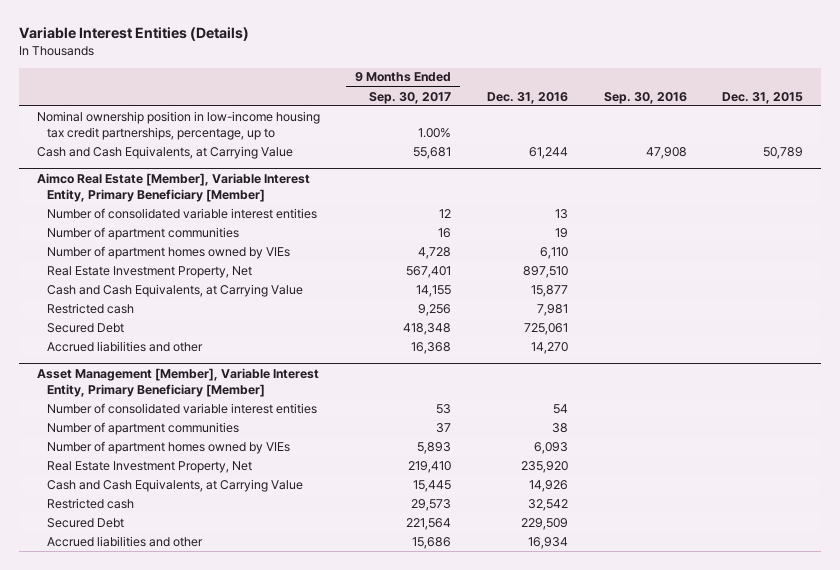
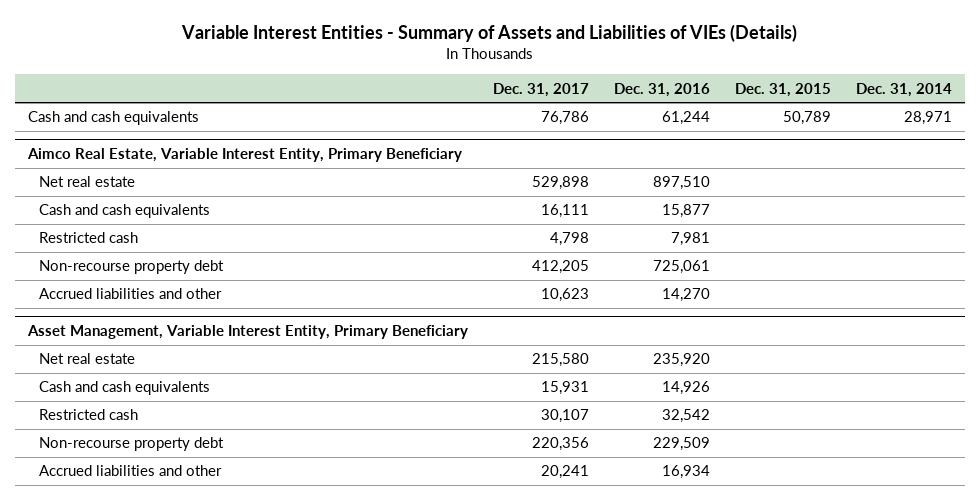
- Variable Interest Entities (Details)
+ Variable Interest Entities - Summary of Assets and Liabilities of VIEs (Details)
- | 9 Months Ended Sep. 30, 2017 | Dec. 31, 2016 | Sep. 30, 2016 | Dec. 31, 2015
+ | Dec. 31, 2017 | Dec. 31, 2016 | Dec. 31, 2015 | Dec. 31, 2014
- Nominal ownership position in low-income housing tax credit partnerships, percentage, up to | 1.00% | | |
- Cash and Cash Equivalents, at Carrying Value | 55,681 | 61,244 | 47,908 | 50,789
- Aimco Real Estate [Member], Variable Interest Entity, Primary Beneficiary [Member]
- Number of consolidated variable interest entities | 12 | 13 | |
- Number of apartment communities | 16 | 19 | |
- Number of apartment homes owned by VIEs | 4,728 | 6,110 | |
- Real Estate Investment Property, Net | 567,401 | 897,510 | |
- Cash and Cash Equivalents, at Carrying Value | 14,155 | 15,877 | |
+ Cash and cash equivalents | 76,786 | 61,244 | 50,789 | 28,971
+ Aimco Real Estate, Variable Interest Entity, Primary Beneficiary
+ Net real estate | 529,898 | 897,510 | |
+ Cash and cash equivalents | 16,111 | 15,877 | |
- Secured Debt | 418,348 | 725,061 | |
+ Non-recourse property debt | 412,205 | 725,061 | |
- Asset Management [Member], Variable Interest Entity, Primary Beneficiary [Member]
- Number of consolidated variable interest entities | 53 | 54 | |
- Number of apartment communities | 37 | 38 | |
- Number of apartment homes owned by VIEs | 5,893 | 6,093 | |
- Real Estate Investment Property, Net | 219,410 | 235,920 | |
- Cash and Cash Equivalents, at Carrying Value | 15,445 | 14,926 | |
+ Asset Management, Variable Interest Entity, Primary Beneficiary
+ Net real estate | 215,580 | 235,920 | |
+ Cash and cash equivalents | 15,931 | 14,926 | |
- Secured Debt | 221,564 | 229,509 | |
+ Non-recourse property debt | 220,356 | 229,509 | |

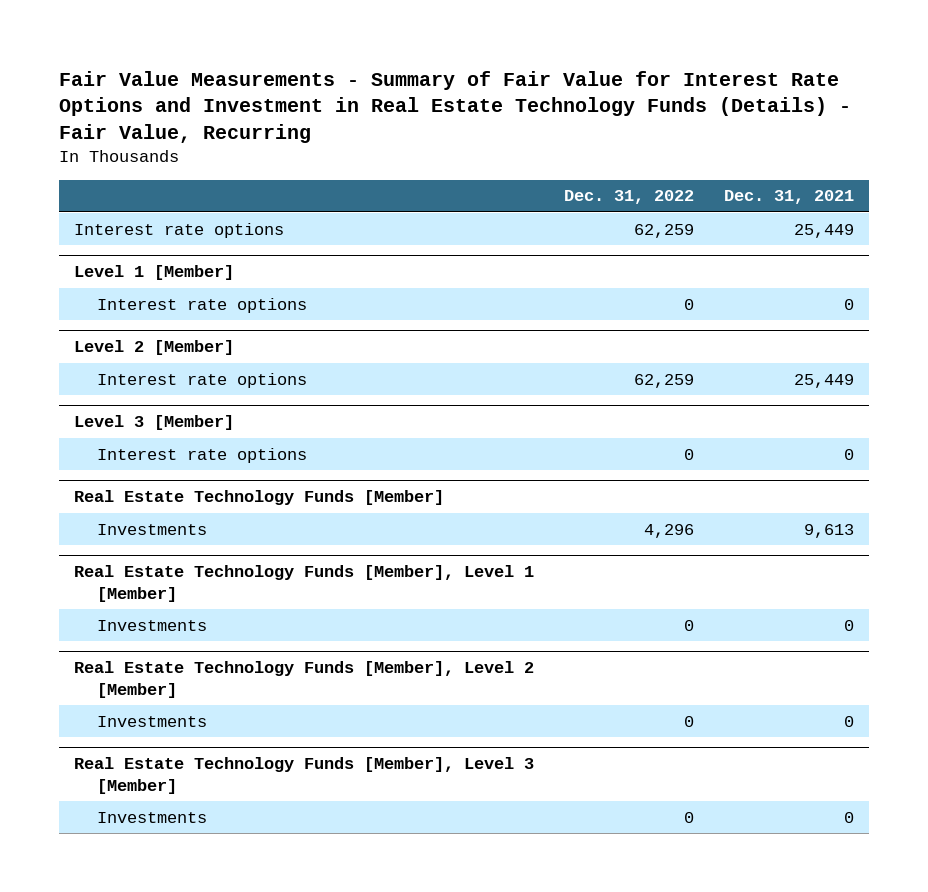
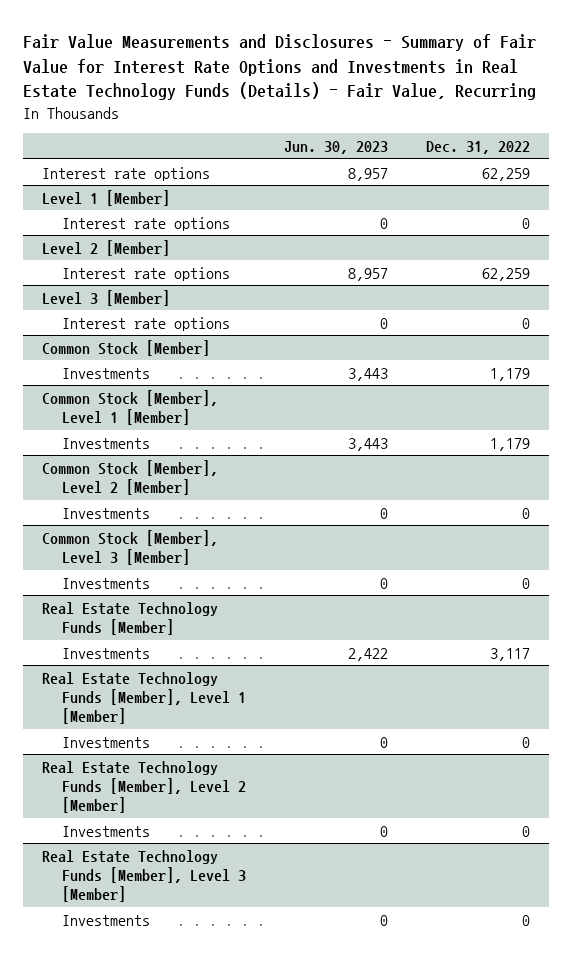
- Fair Value Measurements - Summary of Fair Value for Interest Rate Options and Investment in Real Estate Technology Funds (Details) - Fair Value, Recurring
+ Fair Value Measurements and Disclosures - Summary of Fair Value for Interest Rate Options and Investments in Real Estate Technology Funds (Details) - Fair Value, Recurring
- | Dec. 31, 2022 | Dec. 31, 2021
+ | Jun. 30, 2023 | Dec. 31, 2022
+ Common Stock [Member]
+ Investments | 3,443 | 1,179
+ Common Stock [Member], Level 1 [Member]
+ Investments | 3,443 | 1,179
+ Common Stock [Member], Level 2 [Member]
+ Investments | 0 | 0
+ Common Stock [Member], Level 3 [Member]
+ Investments | 0 | 0
@ Real Estate Technology Funds [Member]
- Investments | 4,296 | 9,613
+ Investments | 2,422 | 3,117

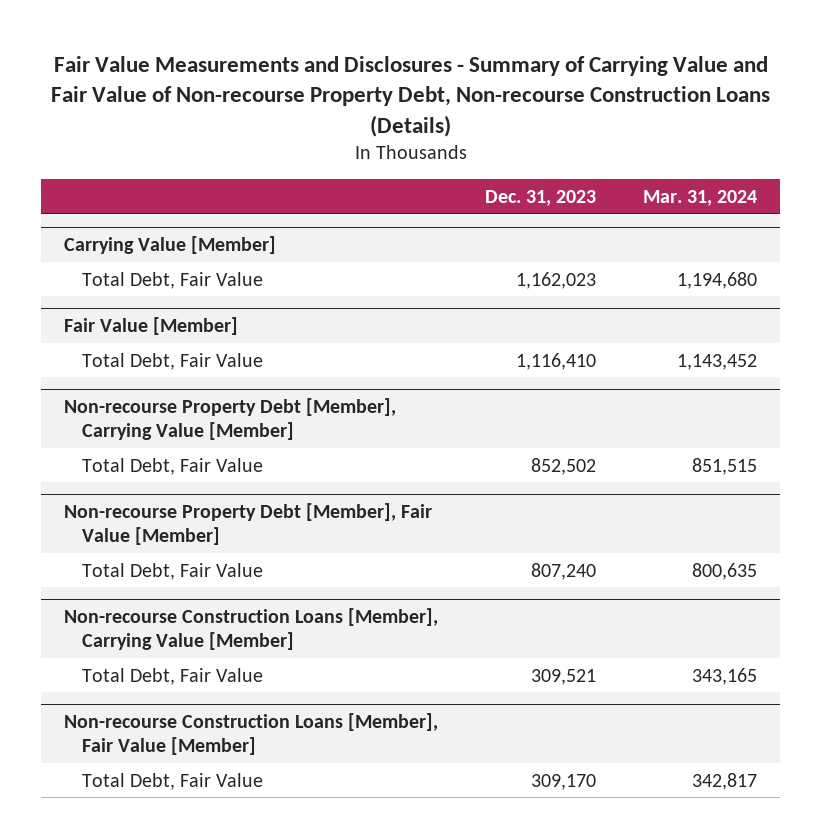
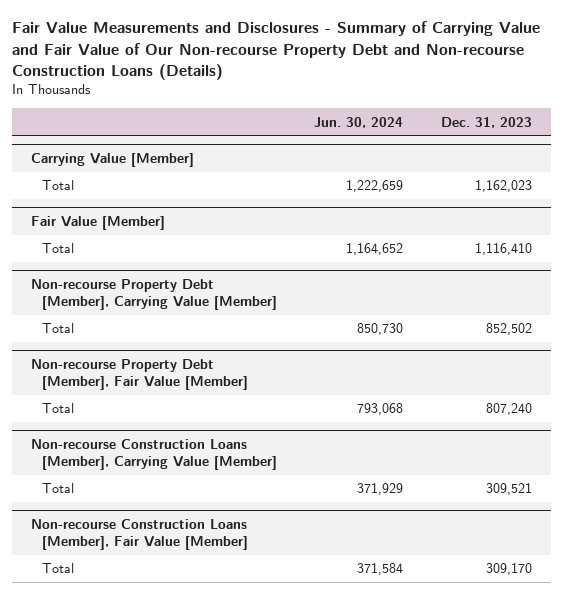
- Fair Value Measurements and Disclosures - Summary of Carrying Value and Fair Value of Non-recourse Property Debt, Non-recourse Construction Loans (Details)
+ Fair Value Measurements and Disclosures - Summary of Carrying Value and Fair Value of Our Non-recourse Property Debt and Non-recourse Construction Loans (Details)
- | Dec. 31, 2023 | Mar. 31, 2024
+ | Jun. 30, 2024 | Dec. 31, 2023
@ Carrying Value [Member]
- Total Debt, Fair Value | 1,162,023 | 1,194,680
+ Total | 1,222,659 | 1,162,023
@ Fair Value [Member]
- Total Debt, Fair Value | 1,116,410 | 1,143,452
+ Total | 1,164,652 | 1,116,410
@ Non-recourse Property Debt [Member], Carrying Value [Member]
- Total Debt, Fair Value | 852,502 | 851,515
+ Total | 850,730 | 852,502
@ Non-recourse Property Debt [Member], Fair Value [Member]
- Total Debt, Fair Value | 807,240 | 800,635
+ Total | 793,068 | 807,240
@ Non-recourse Construction Loans [Member], Carrying Value [Member]
- Total Debt, Fair Value | 309,521 | 343,165
+ Total | 371,929 | 309,521
@ Non-recourse Construction Loans [Member], Fair Value [Member]
- Total Debt, Fair Value | 309,170 | 342,817
+ Total | 371,584 | 309,170

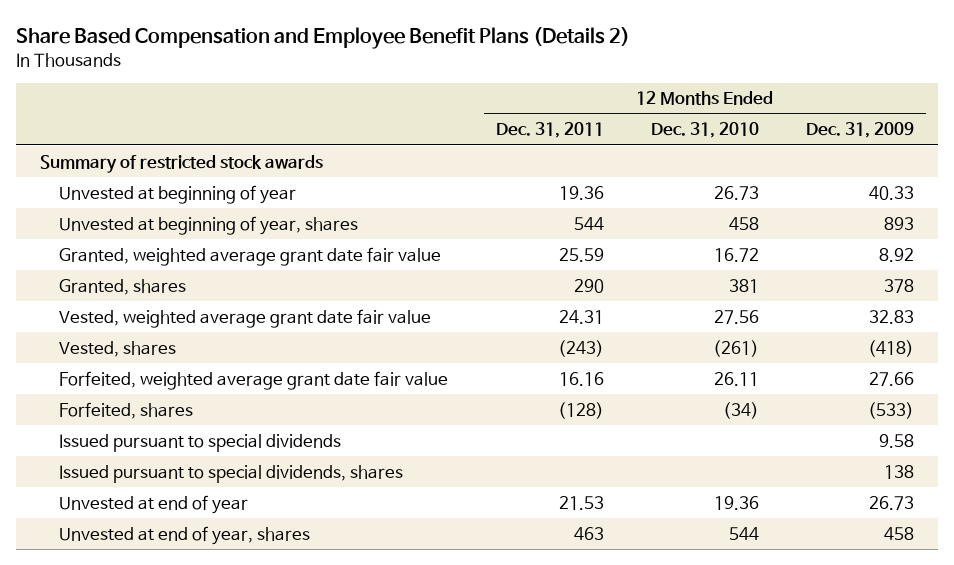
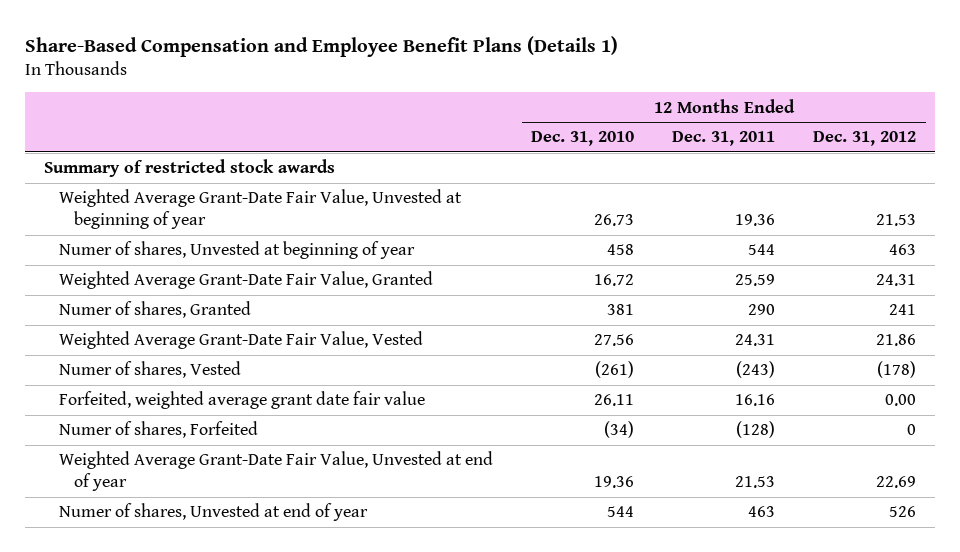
- Share Based Compensation and Employee Benefit Plans (Details 2)
+ Share-Based Compensation and Employee Benefit Plans (Details 1)
- | 12 Months Ended Dec. 31, 2011 | 12 Months Ended Dec. 31, 2010 | 12 Months Ended Dec. 31, 2009
+ | 12 Months Ended Dec. 31, 2010 | 12 Months Ended Dec. 31, 2011 | 12 Months Ended Dec. 31, 2012
- Unvested at beginning of year | 19.36 | 26.73 | 40.33
- Unvested at beginning of year, shares | 544 | 458 | 893
- Granted, weighted average grant date fair value | 25.59 | 16.72 | 8.92
- Granted, shares | 290 | 381 | 378
- Vested, weighted average grant date fair value | 24.31 | 27.56 | 32.83
- Vested, shares | (243) | (261) | (418)
+ Weighted Average Grant-Date Fair Value, Unvested at beginning of year | 26.73 | 19.36 | 21.53
+ Numer of shares, Unvested at beginning of year | 458 | 544 | 463
+ Weighted Average Grant-Date Fair Value, Granted | 16.72 | 25.59 | 24.31
+ Numer of shares, Granted | 381 | 290 | 241
+ Weighted Average Grant-Date Fair Value, Vested | 27.56 | 24.31 | 21.86
+ Numer of shares, Vested | (261) | (243) | (178)
- Forfeited, shares | (128) | (34) | (533)
- Issued pursuant to special dividends | | | 9.58
- Issued pursuant to special dividends, shares | | | 138
- Unvested at end of year | 21.53 | 19.36 | 26.73
- Unvested at end of year, shares | 463 | 544 | 458
+ Numer of shares, Forfeited | (34) | (128) | 0
+ Weighted Average Grant-Date Fair Value, Unvested at end of year | 19.36 | 21.53 | 22.69
+ Numer of shares, Unvested at end of year | 544 | 463 | 526

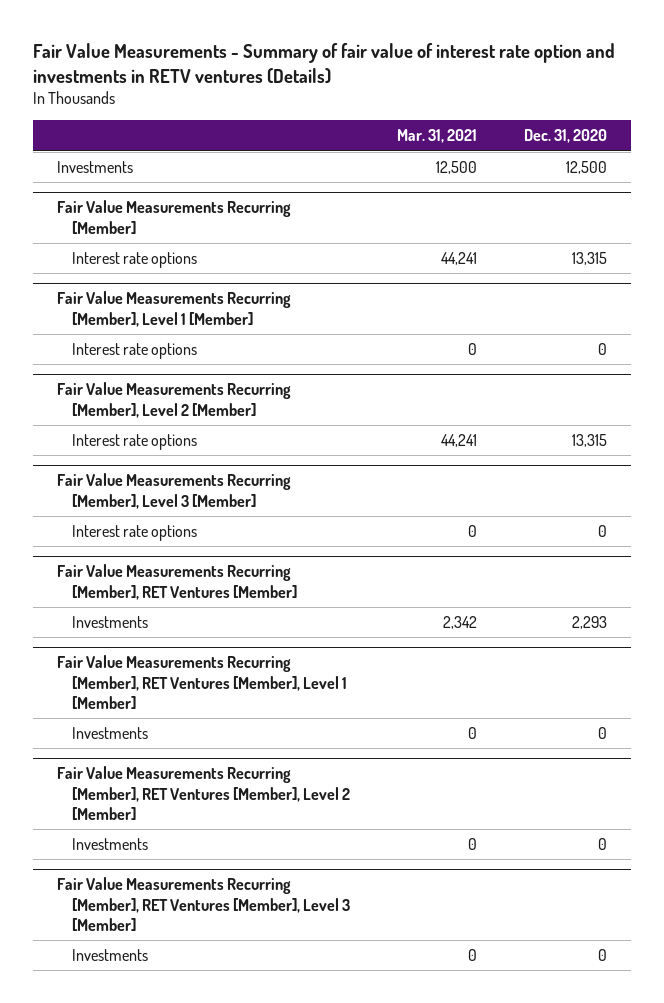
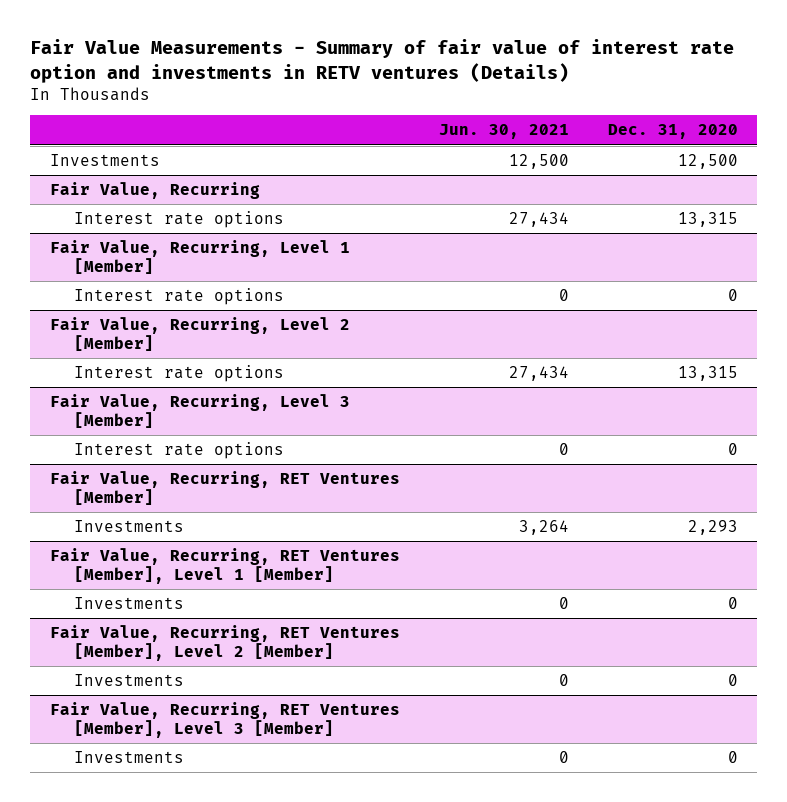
- | Mar. 31, 2021 | Dec. 31, 2020
+ | Jun. 30, 2021 | Dec. 31, 2020
- Fair Value Measurements Recurring [Member]
+ Fair Value, Recurring
- Fair Value Measurements Recurring [Member], Level 1 [Member]
+ Fair Value, Recurring, Level 1 [Member]
- Fair Value Measurements Recurring [Member], Level 2 [Member]
+ Fair Value, Recurring, Level 2 [Member]
- Fair Value Measurements Recurring [Member], Level 3 [Member]
+ Fair Value, Recurring, Level 3 [Member]
- Fair Value Measurements Recurring [Member], RET Ventures [Member]
+ Fair Value, Recurring, RET Ventures [Member]
- Fair Value Measurements Recurring [Member], RET Ventures [Member], Level 1 [Member]
+ Fair Value, Recurring, RET Ventures [Member], Level 1 [Member]
- Fair Value Measurements Recurring [Member], RET Ventures [Member], Level 2 [Member]
+ Fair Value, Recurring, RET Ventures [Member], Level 2 [Member]
- Fair Value Measurements Recurring [Member], RET Ventures [Member], Level 3 [Member]
+ Fair Value, Recurring, RET Ventures [Member], Level 3 [Member]

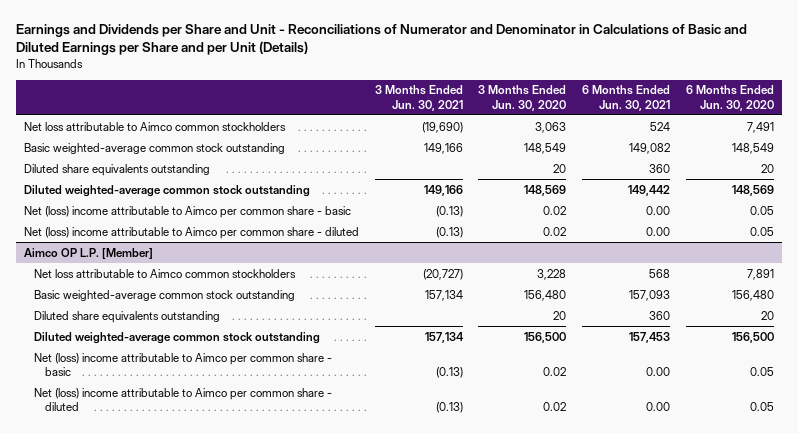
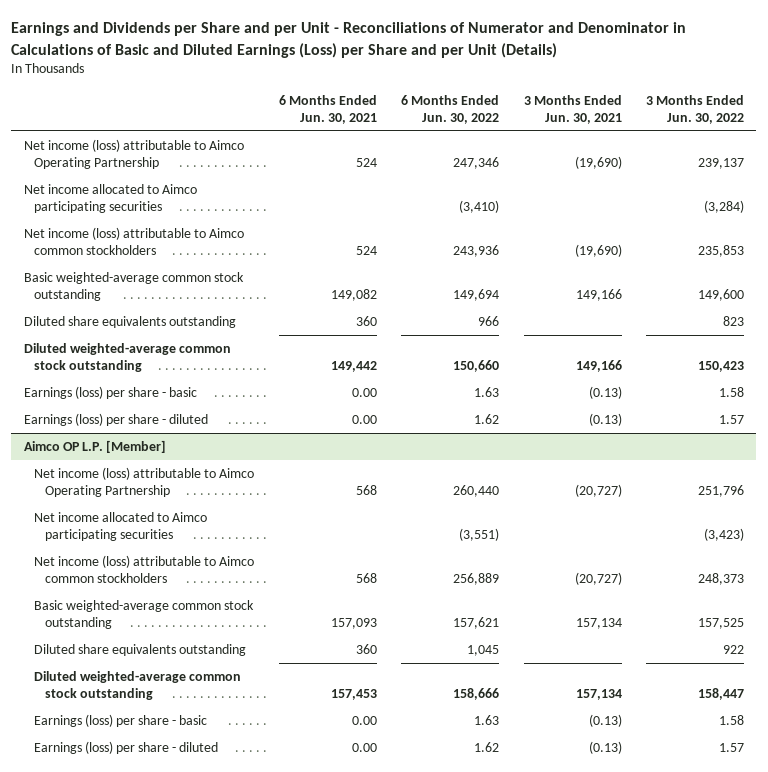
- Earnings and Dividends per Share and Unit - Reconciliations of Numerator and Denominator in Calculations of Basic and Diluted Earnings per Share and per Unit (Details)
+ Earnings and Dividends per Share and per Unit - Reconciliations of Numerator and Denominator in Calculations of Basic and Diluted Earnings (Loss) per Share and per Unit (Details)
- | 3 Months Ended Jun. 30, 2021 | 3 Months Ended Jun. 30, 2020 | 6 Months Ended Jun. 30, 2021 | 6 Months Ended Jun. 30, 2020
+ | 6 Months Ended Jun. 30, 2021 | 6 Months Ended Jun. 30, 2022 | 3 Months Ended Jun. 30, 2021 | 3 Months Ended Jun. 30, 2022
- Net loss attributable to Aimco common stockholders | (19,690) | 3,063 | 524 | 7,491
+ Net income (loss) attributable to Aimco Operating Partnership | 524 | 247,346 | (19,690) | 239,137
+ Net income allocated to Aimco participating securities | | (3,410) | | (3,284)
+ Net income (loss) attributable to Aimco common stockholders | 524 | 243,936 | (19,690) | 235,853
- Net (loss) income attributable to Aimco per common share - basic | (0.13) | 0.02 | 0.00 | 0.05
- Net (loss) income attributable to Aimco per common share - diluted | (0.13) | 0.02 | 0.00 | 0.05
+ Earnings (loss) per share - basic | 0.00 | 1.63 | (0.13) | 1.58
+ Earnings (loss) per share - diluted | 0.00 | 1.62 | (0.13) | 1.57
@ Aimco OP L.P. [Member]
- Net loss attributable to Aimco common stockholders | (20,727) | 3,228 | 568 | 7,891
+ Net income (loss) attributable to Aimco Operating Partnership | 568 | 260,440 | (20,727) | 251,796
+ Net income allocated to Aimco participating securities | | (3,551) | | (3,423)
+ Net income (loss) attributable to Aimco common stockholders | 568 | 256,889 | (20,727) | 248,373
- Net (loss) income attributable to Aimco per common share - basic | (0.13) | 0.02 | 0.00 | 0.05
- Net (loss) income attributable to Aimco per common share - diluted | (0.13) | 0.02 | 0.00 | 0.05
+ Earnings (loss) per share - basic | 0.00 | 1.63 | (0.13) | 1.58
+ Earnings (loss) per share - diluted | 0.00 | 1.62 | (0.13) | 1.57

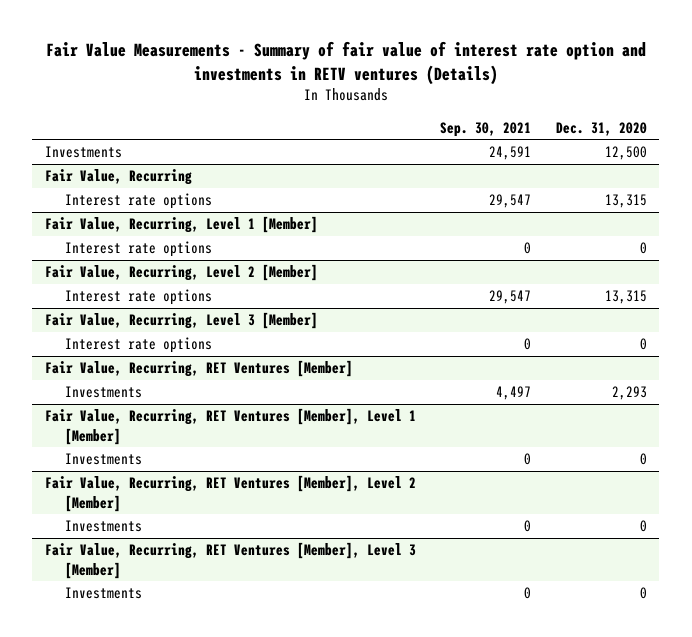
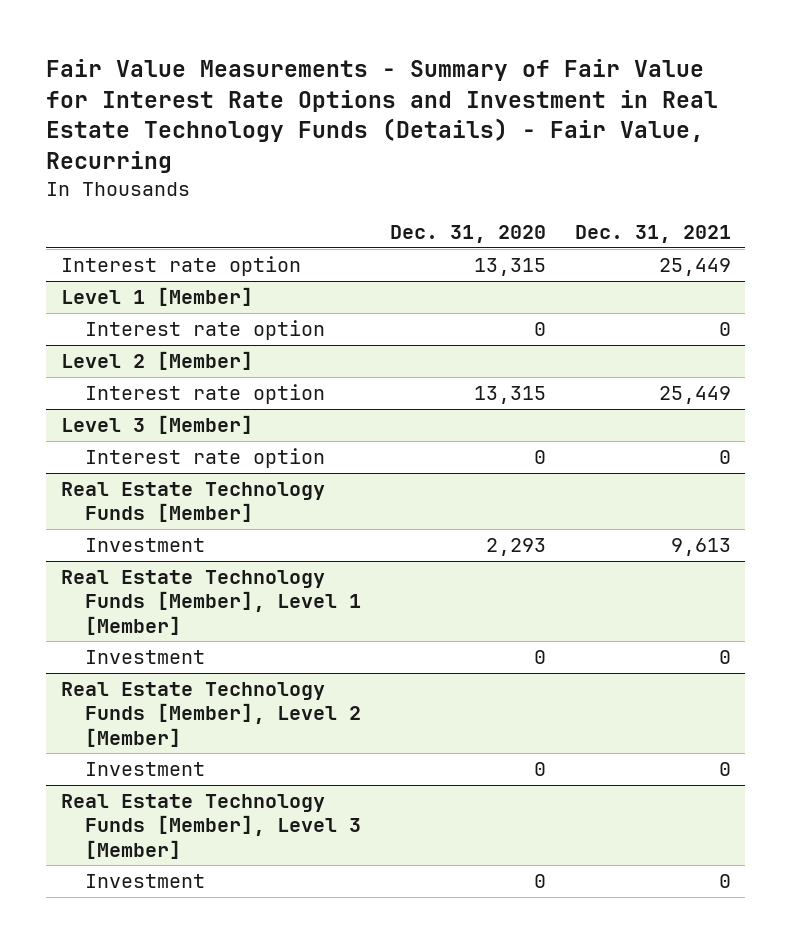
- Fair Value Measurements - Summary of fair value of interest rate option and investments in RETV ventures (Details)
+ Fair Value Measurements - Summary of Fair Value for Interest Rate Options and Investment in Real Estate Technology Funds (Details) - Fair Value, Recurring
- | Sep. 30, 2021 | Dec. 31, 2020
+ | Dec. 31, 2020 | Dec. 31, 2021
- Investments | 24,591 | 12,500
- Fair Value, Recurring
- Interest rate options | 29,547 | 13,315
- Fair Value, Recurring, Level 1 [Member]
- Interest rate options | 0 | 0
- Fair Value, Recurring, Level 2 [Member]
- Interest rate options | 29,547 | 13,315
- Fair Value, Recurring, Level 3 [Member]
- Interest rate options | 0 | 0
- Fair Value, Recurring, RET Ventures [Member]
- Investments | 4,497 | 2,293
- Fair Value, Recurring, RET Ventures [Member], Level 1 [Member]
- Investments | 0 | 0
- Fair Value, Recurring, RET Ventures [Member], Level 2 [Member]
- Investments | 0 | 0
- Fair Value, Recurring, RET Ventures [Member], Level 3 [Member]
- Investments | 0 | 0
+ Interest rate option | 13,315 | 25,449
+ Level 1 [Member]
+ Interest rate option | 0 | 0
+ Level 2 [Member]
+ Interest rate option | 13,315 | 25,449
+ Level 3 [Member]
+ Interest rate option | 0 | 0
+ Real Estate Technology Funds [Member]
+ Investment | 2,293 | 9,613
+ Real Estate Technology Funds [Member], Level 1 [Member]
+ Investment | 0 | 0
+ Real Estate Technology Funds [Member], Level 2 [Member]
+ Investment | 0 | 0
+ Real Estate Technology Funds [Member], Level 3 [Member]
+ Investment | 0 | 0

